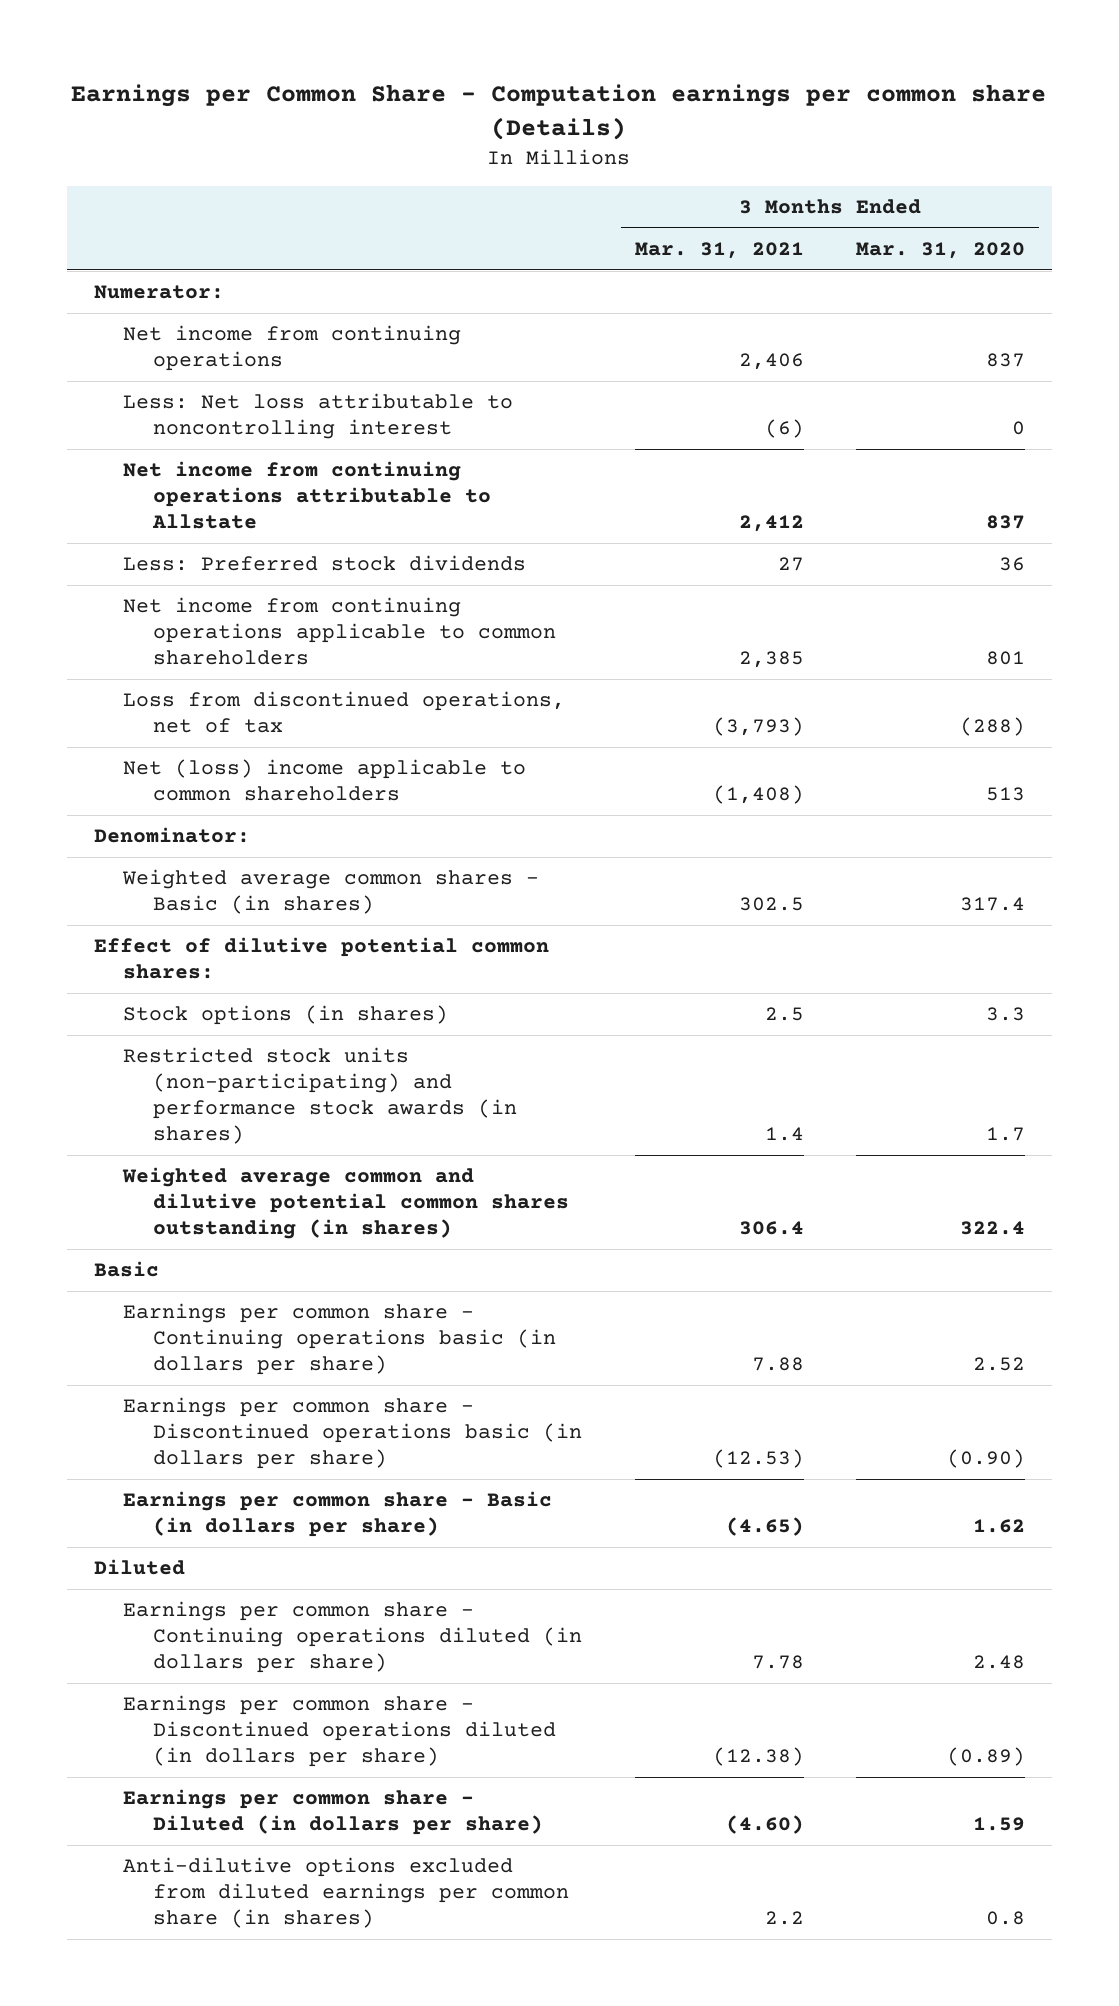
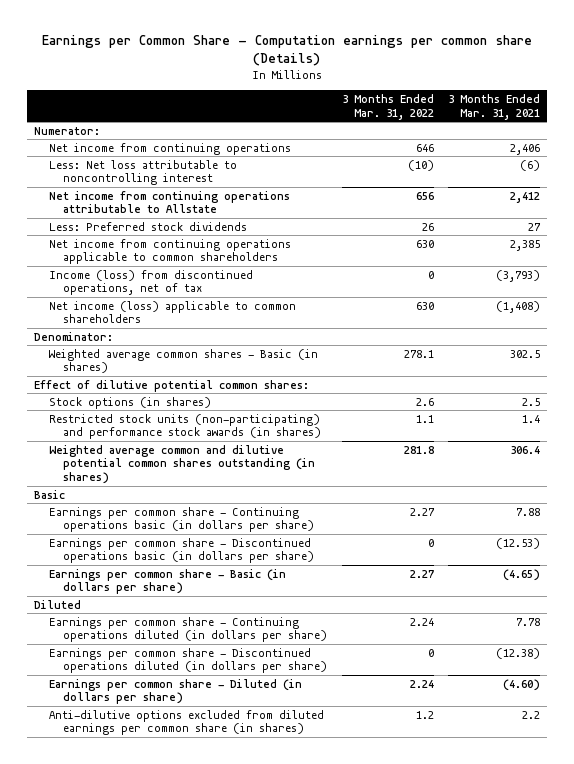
- | 3 Months Ended Mar. 31, 2021 | 3 Months Ended Mar. 31, 2020
+ | 3 Months Ended Mar. 31, 2022 | 3 Months Ended Mar. 31, 2021
- Loss from discontinued operations, net of tax | (3,793) | (288)
- Net (loss) income applicable to common shareholders | (1,408) | 513
+ Income (loss) from discontinued operations, net of tax | 0 | (3,793)
+ Net income (loss) applicable to common shareholders | 630 | (1,408)

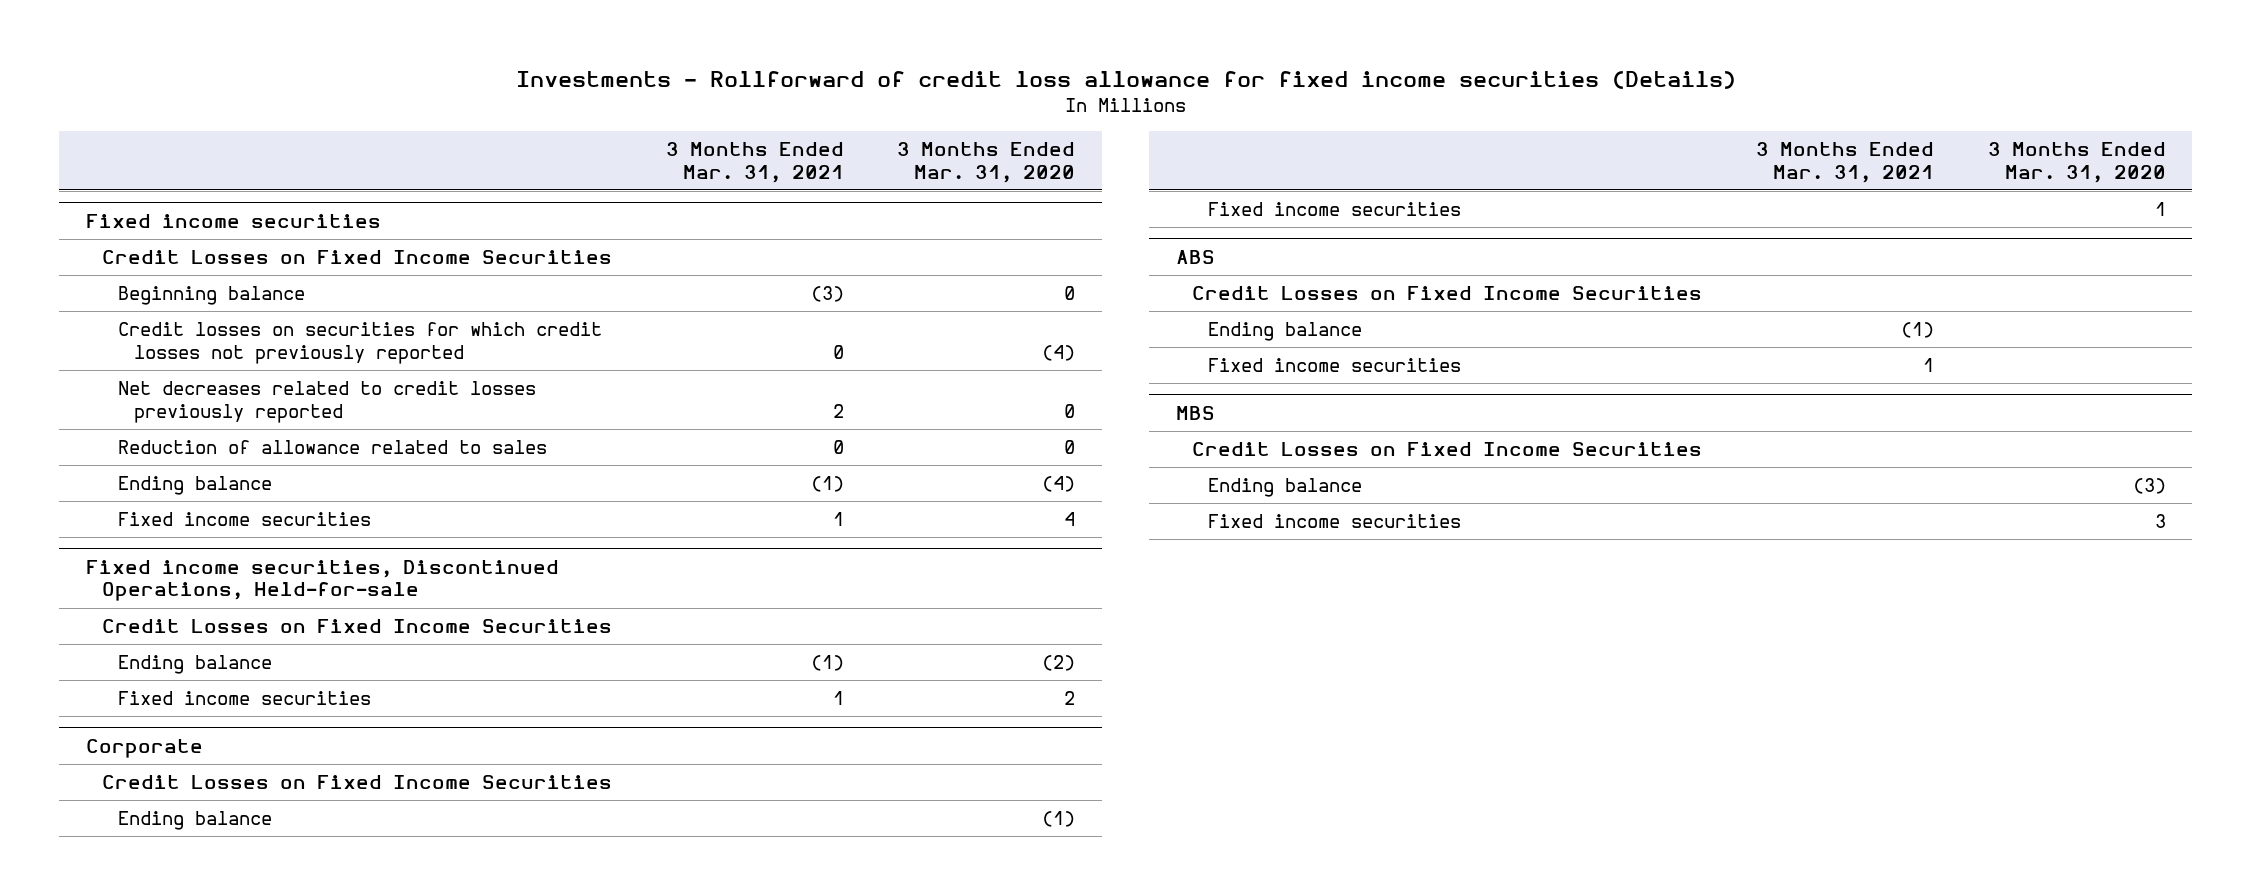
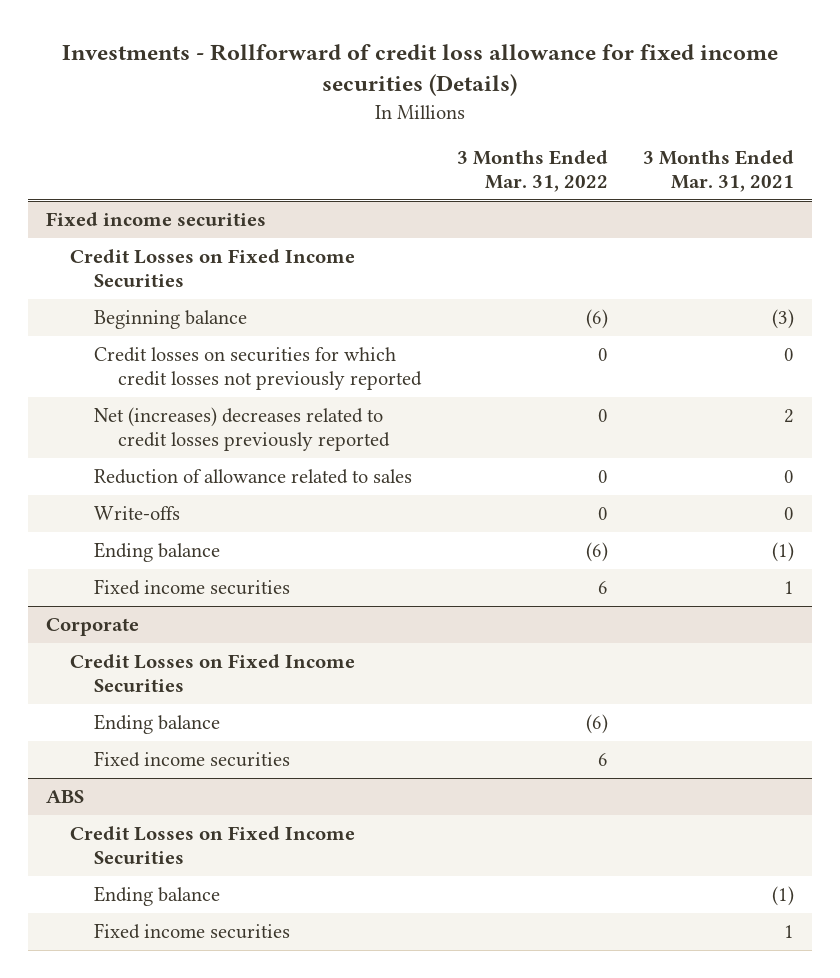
- | 3 Months Ended Mar. 31, 2021 | 3 Months Ended Mar. 31, 2020
+ | 3 Months Ended Mar. 31, 2022 | 3 Months Ended Mar. 31, 2021
@ Fixed income securities
- Net decreases related to credit losses previously reported | 2 | 0
+ Net (increases) decreases related to credit losses previously reported | 0 | 2
- Ending balance | (1) | (4)
- Fixed income securities | 1 | 4
- Fixed income securities, Discontinued Operations, Held-for-sale
- Credit Losses on Fixed Income Securities
@ Fixed income securities
+ Write-offs | 0 | 0
- MBS
- Credit Losses on Fixed Income Securities
- Ending balance | | (3)
- Fixed income securities | | 3

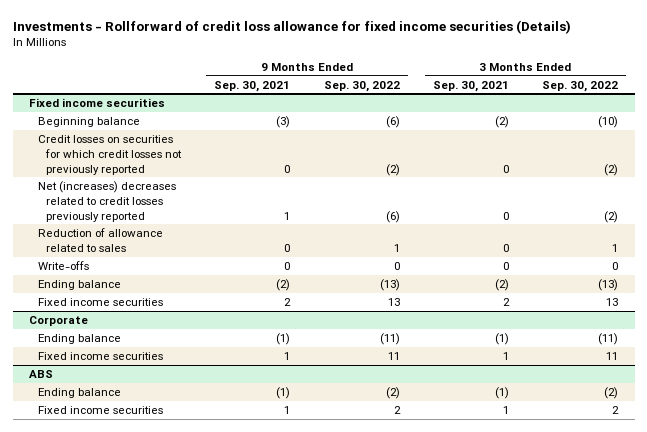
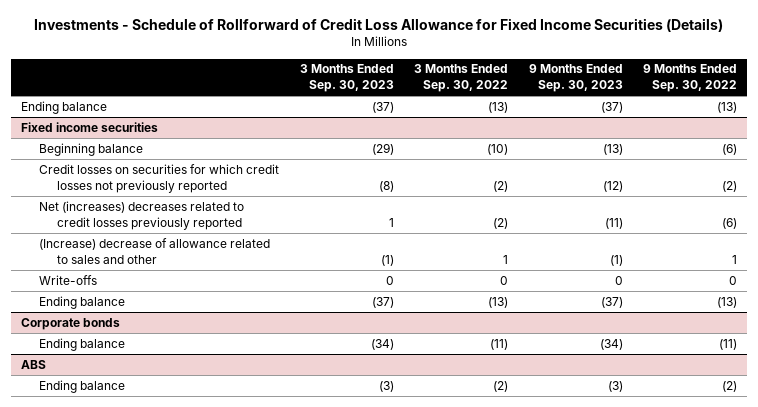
- Investments - Rollforward of credit loss allowance for fixed income securities (Details)
+ Investments - Schedule of Rollforward of Credit Loss Allowance for Fixed Income Securities (Details)
- | 9 Months Ended Sep. 30, 2021 | 9 Months Ended Sep. 30, 2022 | 3 Months Ended Sep. 30, 2021 | 3 Months Ended Sep. 30, 2022
+ | 3 Months Ended Sep. 30, 2023 | 3 Months Ended Sep. 30, 2022 | 9 Months Ended Sep. 30, 2023 | 9 Months Ended Sep. 30, 2022
+ Ending balance | (37) | (13) | (37) | (13)
@ Fixed income securities
- Reduction of allowance related to sales | 0 | 1 | 0 | 1
+ (Increase) decrease of allowance related to sales and other | (1) | 1 | (1) | 1
- Fixed income securities | 2 | 13 | 2 | 13
- Corporate
+ Corporate bonds
- Fixed income securities | 1 | 11 | 1 | 11
@ ABS
- Fixed income securities | 1 | 2 | 1 | 2

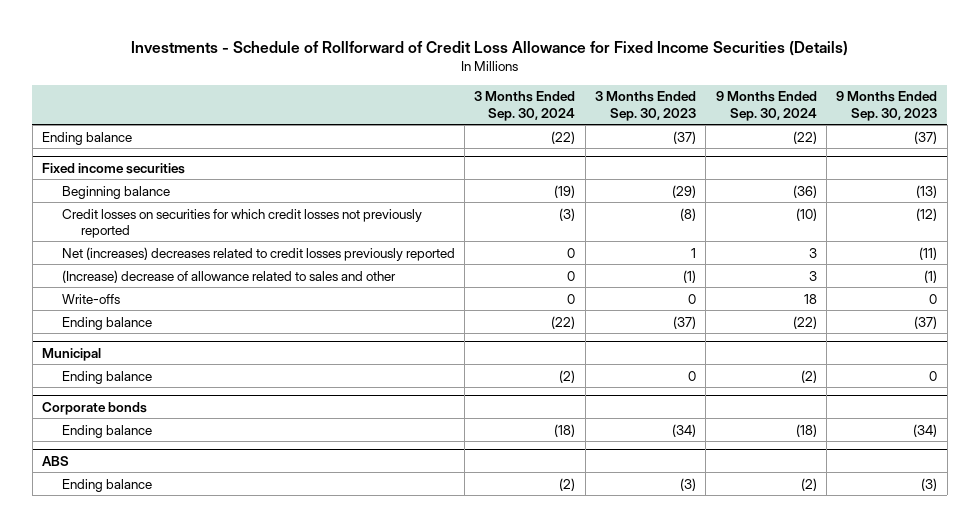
- | 3 Months Ended Sep. 30, 2023 | 3 Months Ended Sep. 30, 2022 | 9 Months Ended Sep. 30, 2023 | 9 Months Ended Sep. 30, 2022
+ | 3 Months Ended Sep. 30, 2024 | 3 Months Ended Sep. 30, 2023 | 9 Months Ended Sep. 30, 2024 | 9 Months Ended Sep. 30, 2023
+ Municipal
+ Ending balance | (2) | 0 | (2) | 0

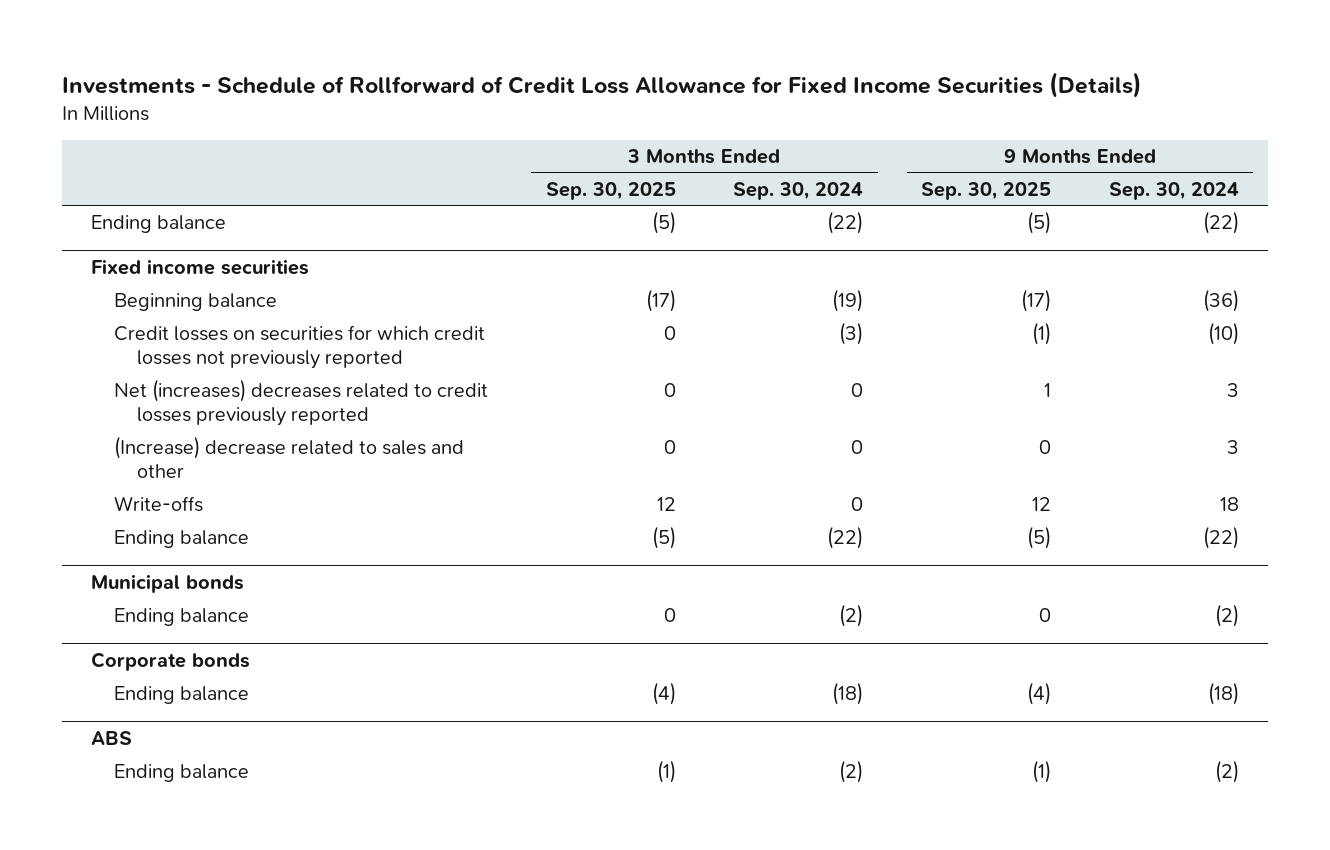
- | 3 Months Ended Sep. 30, 2024 | 3 Months Ended Sep. 30, 2023 | 9 Months Ended Sep. 30, 2024 | 9 Months Ended Sep. 30, 2023
+ | 3 Months Ended Sep. 30, 2025 | 3 Months Ended Sep. 30, 2024 | 9 Months Ended Sep. 30, 2025 | 9 Months Ended Sep. 30, 2024
@ Fixed income securities
- (Increase) decrease of allowance related to sales and other | 0 | (1) | 3 | (1)
+ (Increase) decrease related to sales and other | 0 | 0 | 0 | 3
- Municipal
+ Municipal bonds

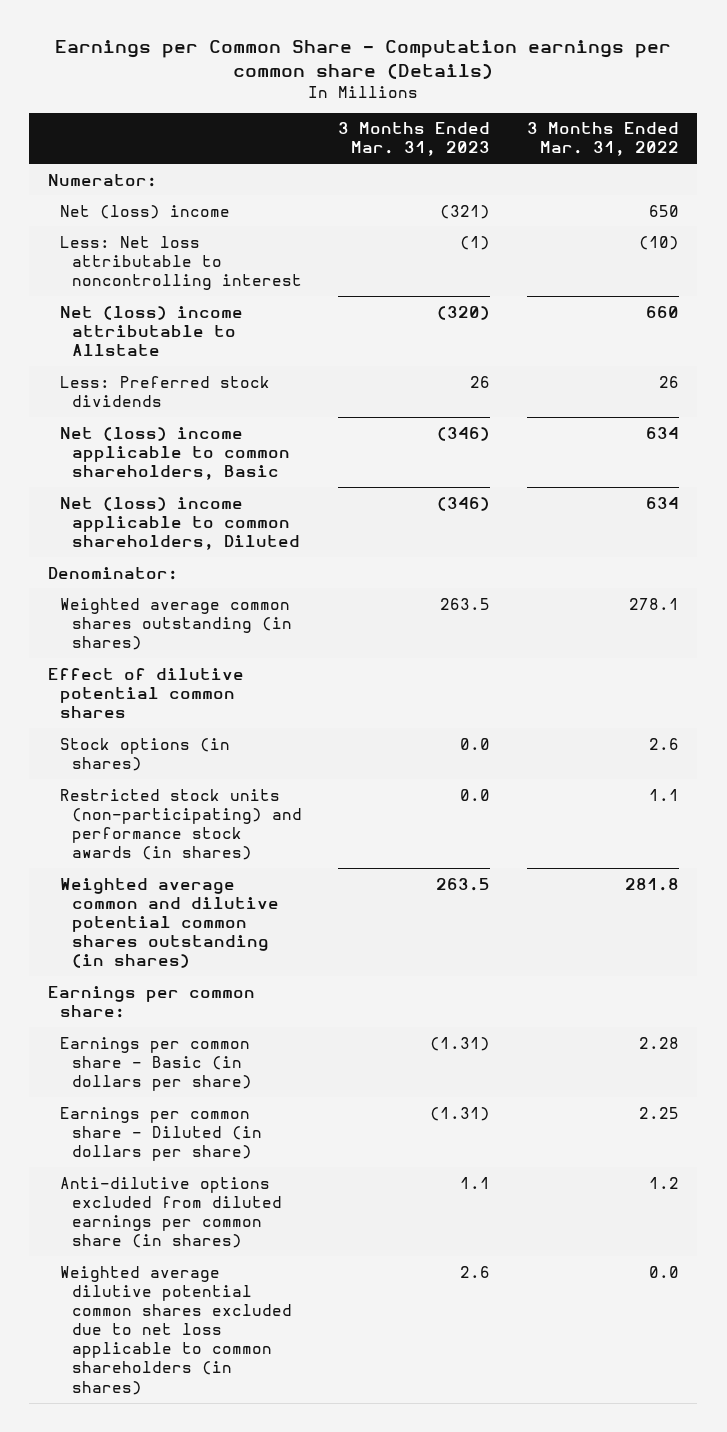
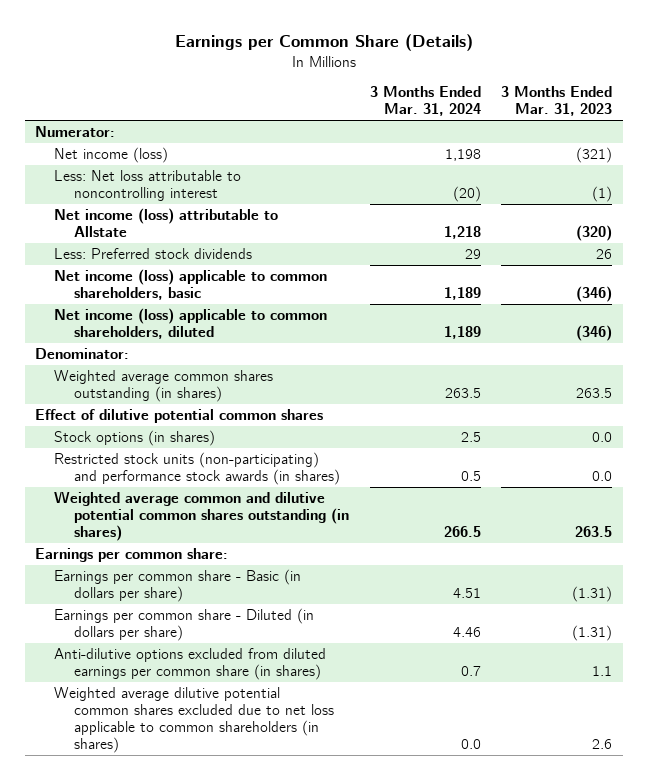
- Earnings per Common Share - Computation earnings per common share (Details)
+ Earnings per Common Share (Details)
- | 3 Months Ended Mar. 31, 2023 | 3 Months Ended Mar. 31, 2022
+ | 3 Months Ended Mar. 31, 2024 | 3 Months Ended Mar. 31, 2023
- Net (loss) income | (321) | 650
+ Net income (loss) | 1,198 | (321)
- Net (loss) income attributable to Allstate | (320) | 660
+ Net income (loss) attributable to Allstate | 1,218 | (320)
- Net (loss) income applicable to common shareholders, Basic | (346) | 634
- Net (loss) income applicable to common shareholders, Diluted | (346) | 634
+ Net income (loss) applicable to common shareholders, basic | 1,189 | (346)
+ Net income (loss) applicable to common shareholders, diluted | 1,189 | (346)

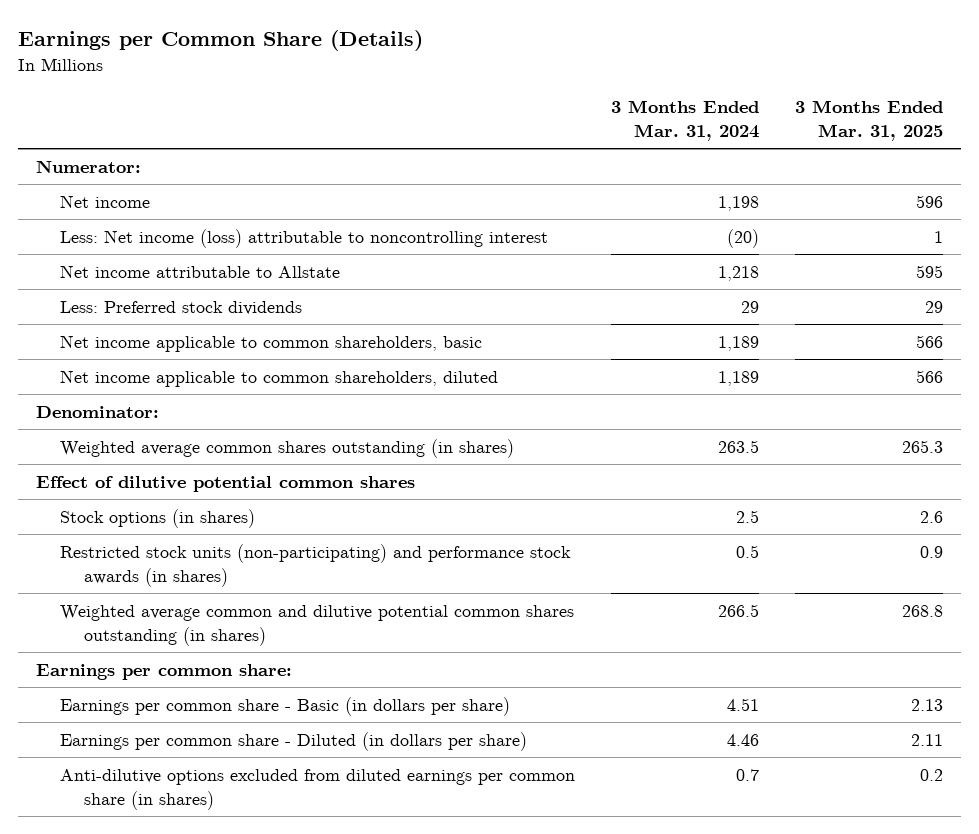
- | 3 Months Ended Mar. 31, 2024 | 3 Months Ended Mar. 31, 2023
+ | 3 Months Ended Mar. 31, 2024 | 3 Months Ended Mar. 31, 2025
- Net income (loss) | 1,198 | (321)
- Less: Net loss attributable to noncontrolling interest | (20) | (1)
- Net income (loss) attributable to Allstate | 1,218 | (320)
+ Net income | 1,198 | 596
+ Less: Net income (loss) attributable to noncontrolling interest | (20) | 1
+ Net income attributable to Allstate | 1,218 | 595
- Net income (loss) applicable to common shareholders, basic | 1,189 | (346)
- Net income (loss) applicable to common shareholders, diluted | 1,189 | (346)
+ Net income applicable to common shareholders, basic | 1,189 | 566
+ Net income applicable to common shareholders, diluted | 1,189 | 566
- Weighted average dilutive potential common shares excluded due to net loss applicable to common shareholders (in shares) | 0.0 | 2.6

